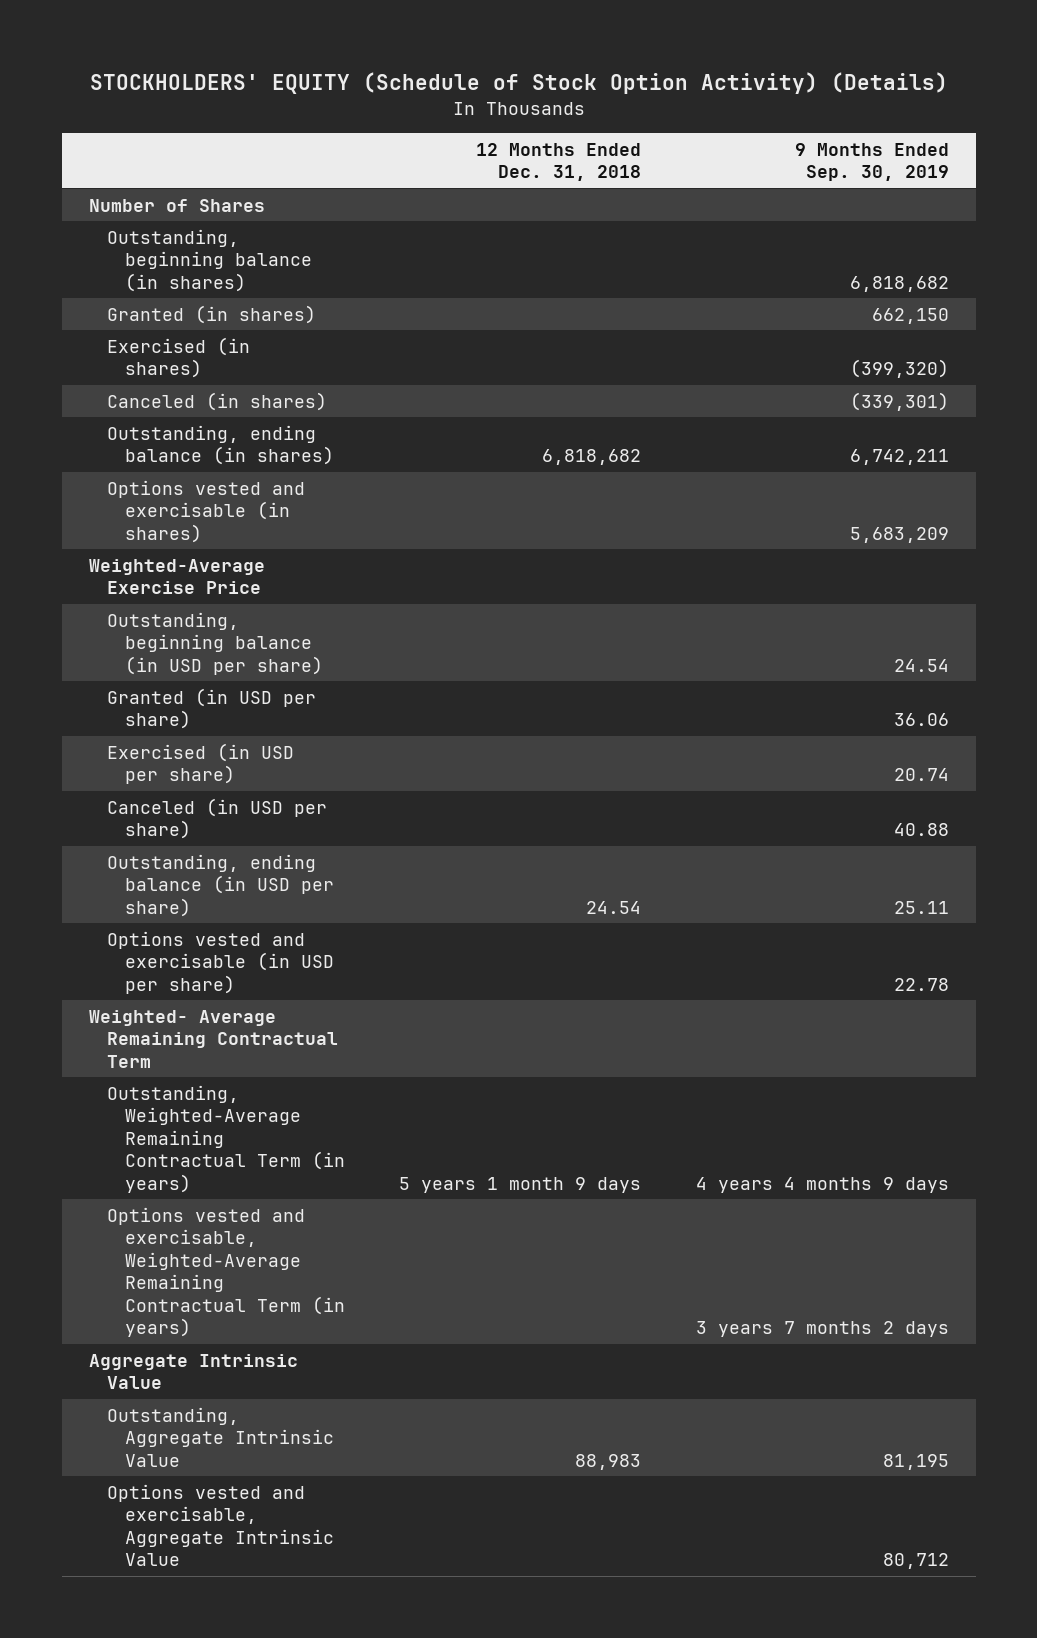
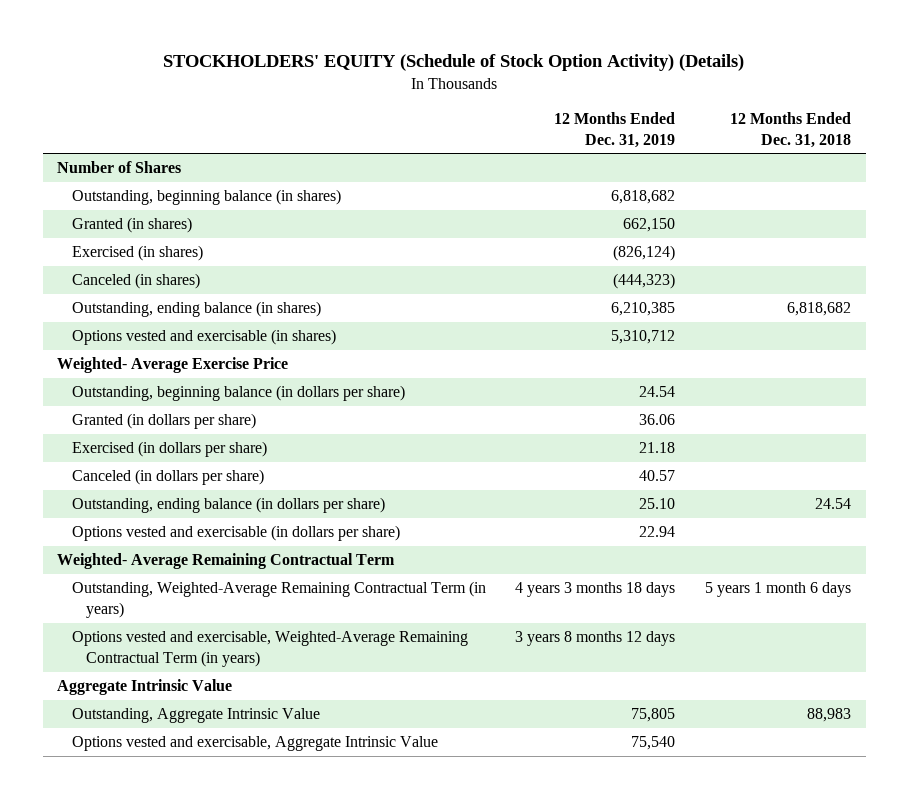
- | 12 Months Ended Dec. 31, 2018 | 9 Months Ended Sep. 30, 2019
+ | 12 Months Ended Dec. 31, 2019 | 12 Months Ended Dec. 31, 2018
- Weighted-Average Exercise Price
- Outstanding, beginning balance (in USD per share) | | 24.54
- Granted (in USD per share) | | 36.06
- Exercised (in USD per share) | | 20.74
- Canceled (in USD per share) | | 40.88
- Outstanding, ending balance (in USD per share) | 24.54 | 25.11
- Options vested and exercisable (in USD per share) | | 22.78
+ Weighted- Average Exercise Price
+ Outstanding, beginning balance (in dollars per share) | 24.54 |
+ Granted (in dollars per share) | 36.06 |
+ Exercised (in dollars per share) | 21.18 |
+ Canceled (in dollars per share) | 40.57 |
+ Outstanding, ending balance (in dollars per share) | 25.10 | 24.54
+ Options vested and exercisable (in dollars per share) | 22.94 |
- Outstanding, Weighted-Average Remaining Contractual Term (in years) | 5 years 1 month 9 days | 4 years 4 months 9 days
+ Outstanding, Weighted-Average Remaining Contractual Term (in years) | 4 years 3 months 18 days | 5 years 1 month 6 days

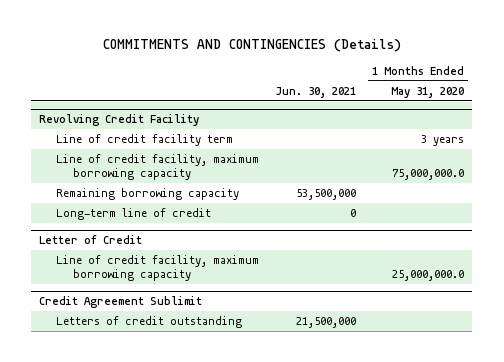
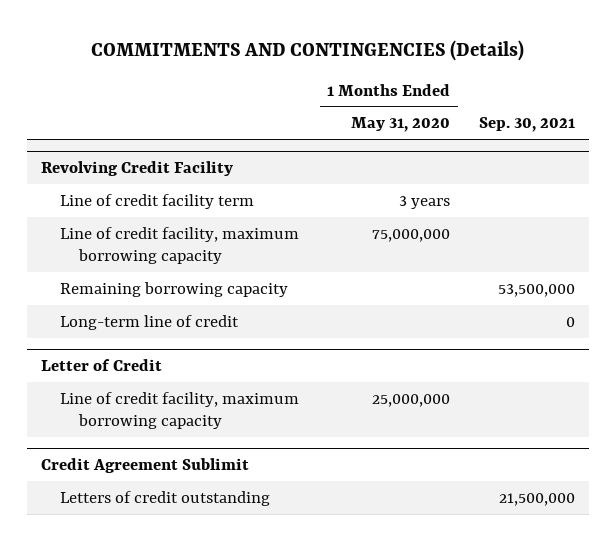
- | Jun. 30, 2021 | 1 Months Ended May 31, 2020
+ | 1 Months Ended May 31, 2020 | Sep. 30, 2021
@ Revolving Credit Facility
- Line of credit facility, maximum borrowing capacity | | 75,000,000.0
+ Line of credit facility, maximum borrowing capacity | 75,000,000 |
@ Letter of Credit
- Line of credit facility, maximum borrowing capacity | | 25,000,000.0
+ Line of credit facility, maximum borrowing capacity | 25,000,000 |

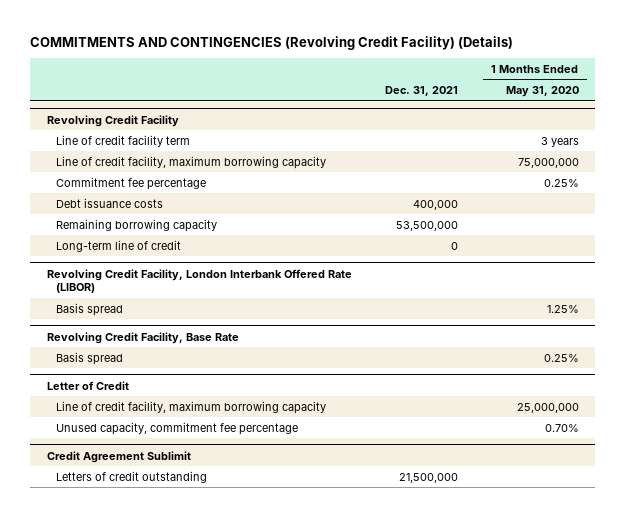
- COMMITMENTS AND CONTINGENCIES (Details)
+ COMMITMENTS AND CONTINGENCIES (Revolving Credit Facility) (Details)
- | 1 Months Ended May 31, 2020 | Sep. 30, 2021
+ | Dec. 31, 2021 | 1 Months Ended May 31, 2020
@ Revolving Credit Facility
+ Commitment fee percentage | | 0.25%
+ Debt issuance costs | 400,000 |
+ Revolving Credit Facility, London Interbank Offered Rate (LIBOR)
+ Basis spread | | 1.25%
+ Revolving Credit Facility, Base Rate
+ Basis spread | | 0.25%
@ Letter of Credit
+ Unused capacity, commitment fee percentage | | 0.70%

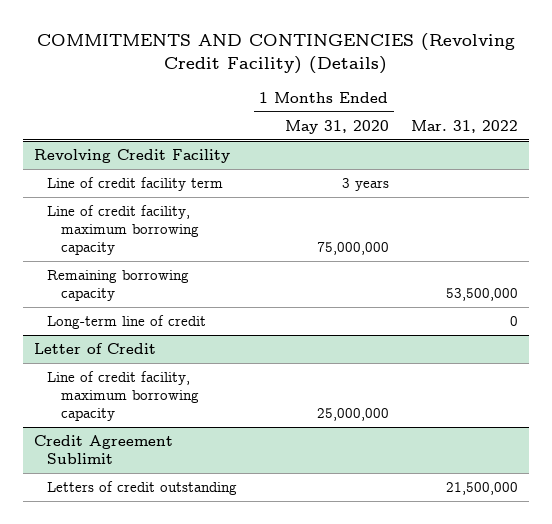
- | Dec. 31, 2021 | 1 Months Ended May 31, 2020
+ | 1 Months Ended May 31, 2020 | Mar. 31, 2022
@ Revolving Credit Facility
- Commitment fee percentage | | 0.25%
- Debt issuance costs | 400,000 |
- Revolving Credit Facility, London Interbank Offered Rate (LIBOR)
- Basis spread | | 1.25%
- Revolving Credit Facility, Base Rate
- Basis spread | | 0.25%
@ Letter of Credit
- Unused capacity, commitment fee percentage | | 0.70%

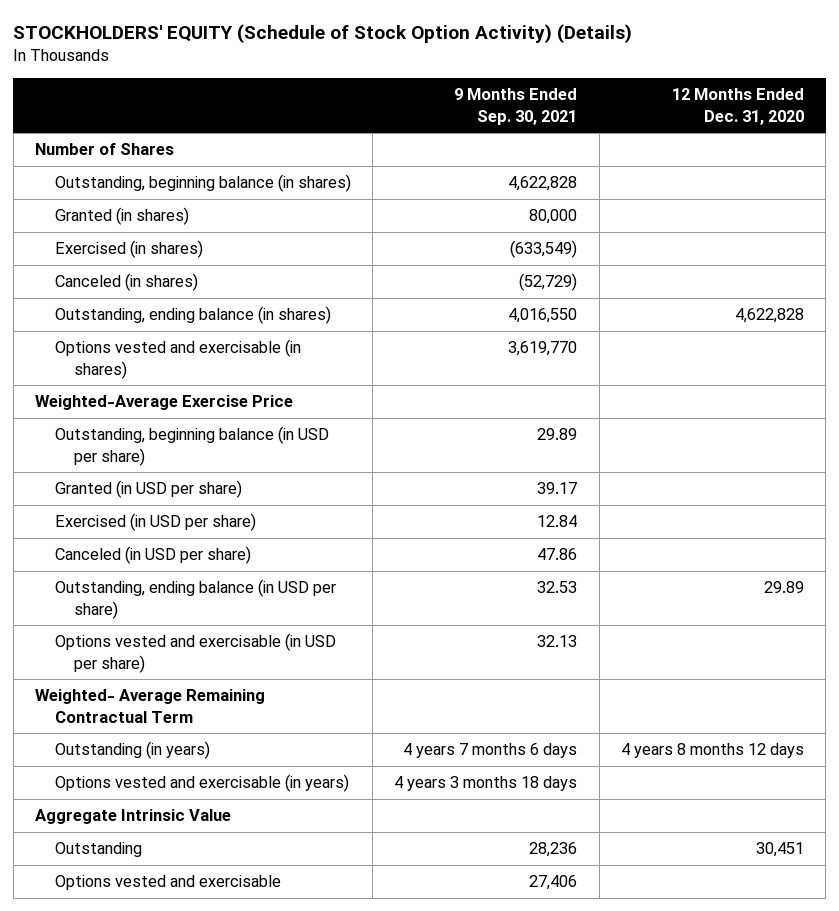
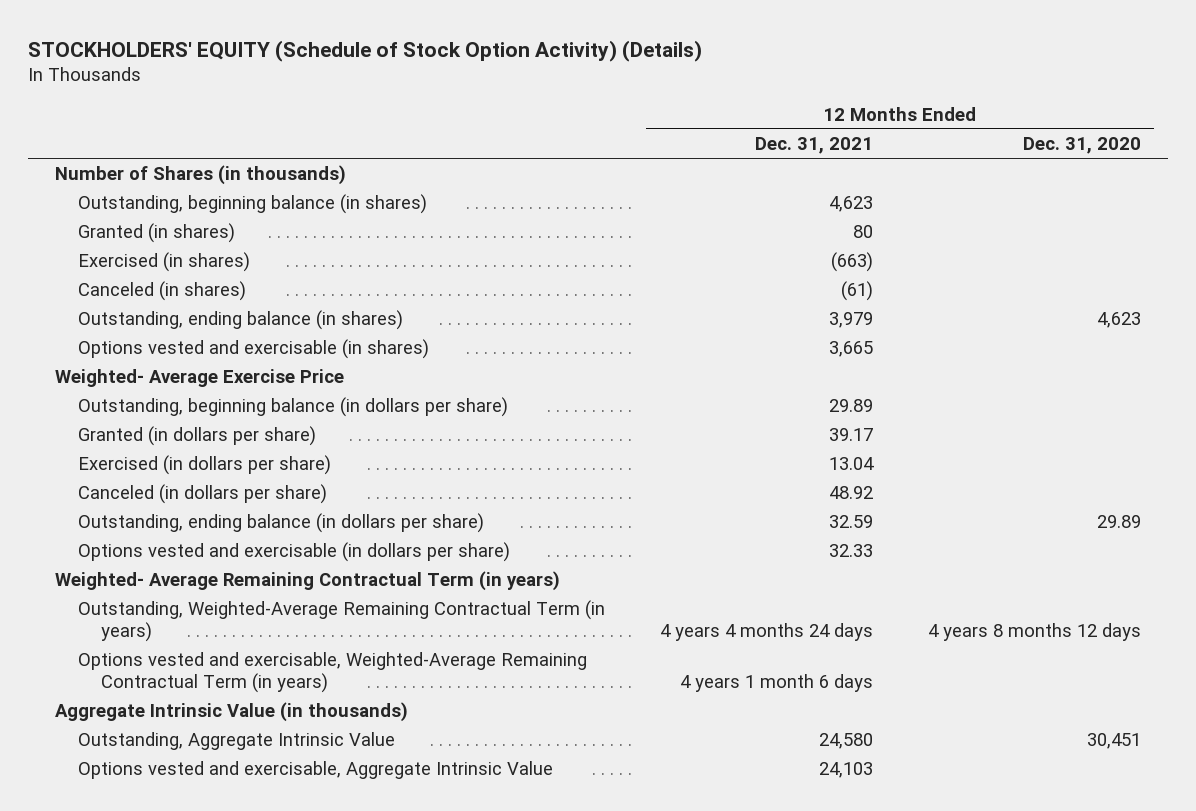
- | 9 Months Ended Sep. 30, 2021 | 12 Months Ended Dec. 31, 2020
+ | 12 Months Ended Dec. 31, 2021 | 12 Months Ended Dec. 31, 2020
- Number of Shares
+ Number of Shares (in thousands)
- Outstanding, ending balance (in shares) | 4,016,550 | 4,622,828
+ Outstanding, ending balance (in shares) | 3,979 | 4,623
- Weighted-Average Exercise Price
- Outstanding, beginning balance (in USD per share) | 29.89 |
- Granted (in USD per share) | 39.17 |
- Exercised (in USD per share) | 12.84 |
- Canceled (in USD per share) | 47.86 |
- Outstanding, ending balance (in USD per share) | 32.53 | 29.89
- Options vested and exercisable (in USD per share) | 32.13 |
- Weighted- Average Remaining Contractual Term
- Outstanding (in years) | 4 years 7 months 6 days | 4 years 8 months 12 days
- Options vested and exercisable (in years) | 4 years 3 months 18 days |
- Aggregate Intrinsic Value
- Outstanding | 28,236 | 30,451
- Options vested and exercisable | 27,406 |
+ Weighted- Average Exercise Price
+ Outstanding, beginning balance (in dollars per share) | 29.89 |
+ Granted (in dollars per share) | 39.17 |
+ Exercised (in dollars per share) | 13.04 |
+ Canceled (in dollars per share) | 48.92 |
+ Outstanding, ending balance (in dollars per share) | 32.59 | 29.89
+ Options vested and exercisable (in dollars per share) | 32.33 |
+ Weighted- Average Remaining Contractual Term (in years)
+ Outstanding, Weighted-Average Remaining Contractual Term (in years) | 4 years 4 months 24 days | 4 years 8 months 12 days
+ Options vested and exercisable, Weighted-Average Remaining Contractual Term (in years) | 4 years 1 month 6 days |
+ Aggregate Intrinsic Value (in thousands)
+ Outstanding, Aggregate Intrinsic Value | 24,580 | 30,451
+ Options vested and exercisable, Aggregate Intrinsic Value | 24,103 |

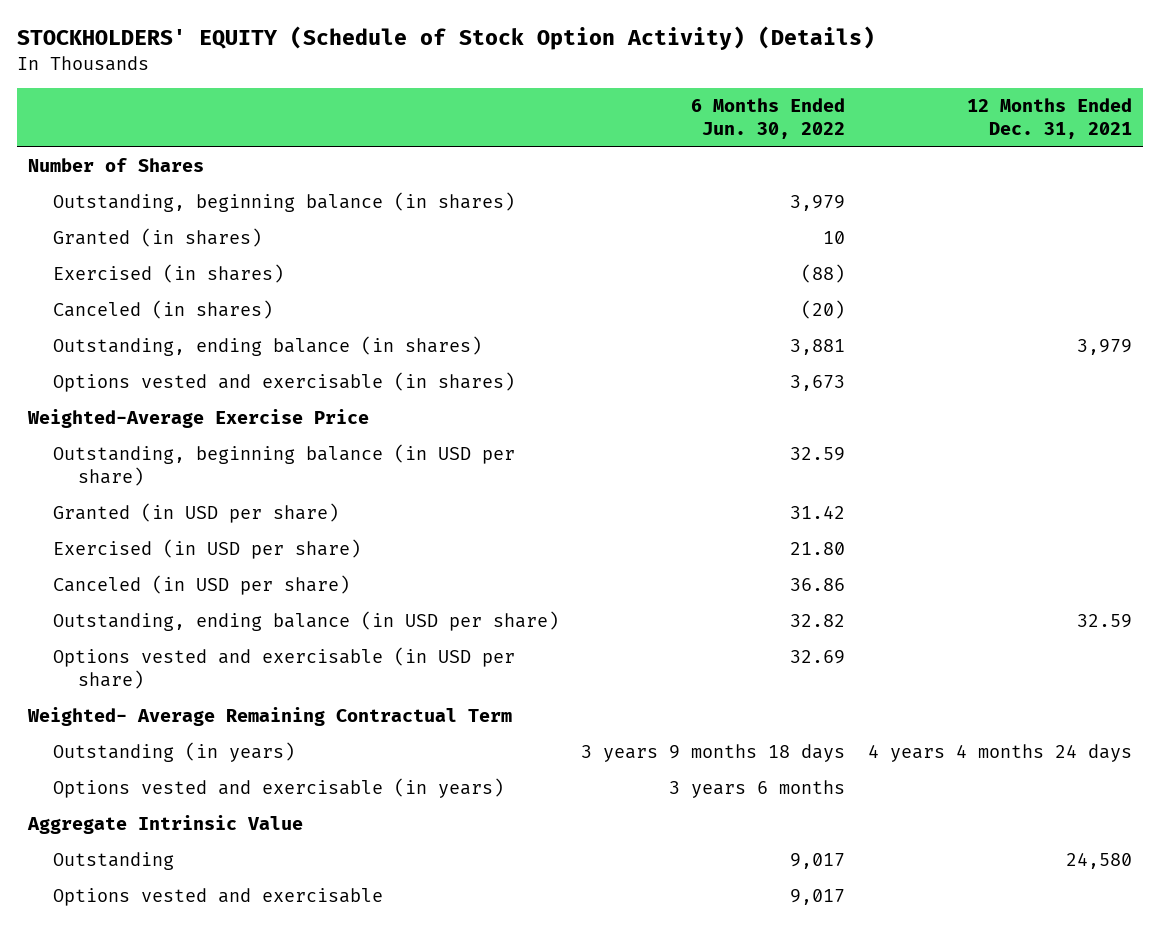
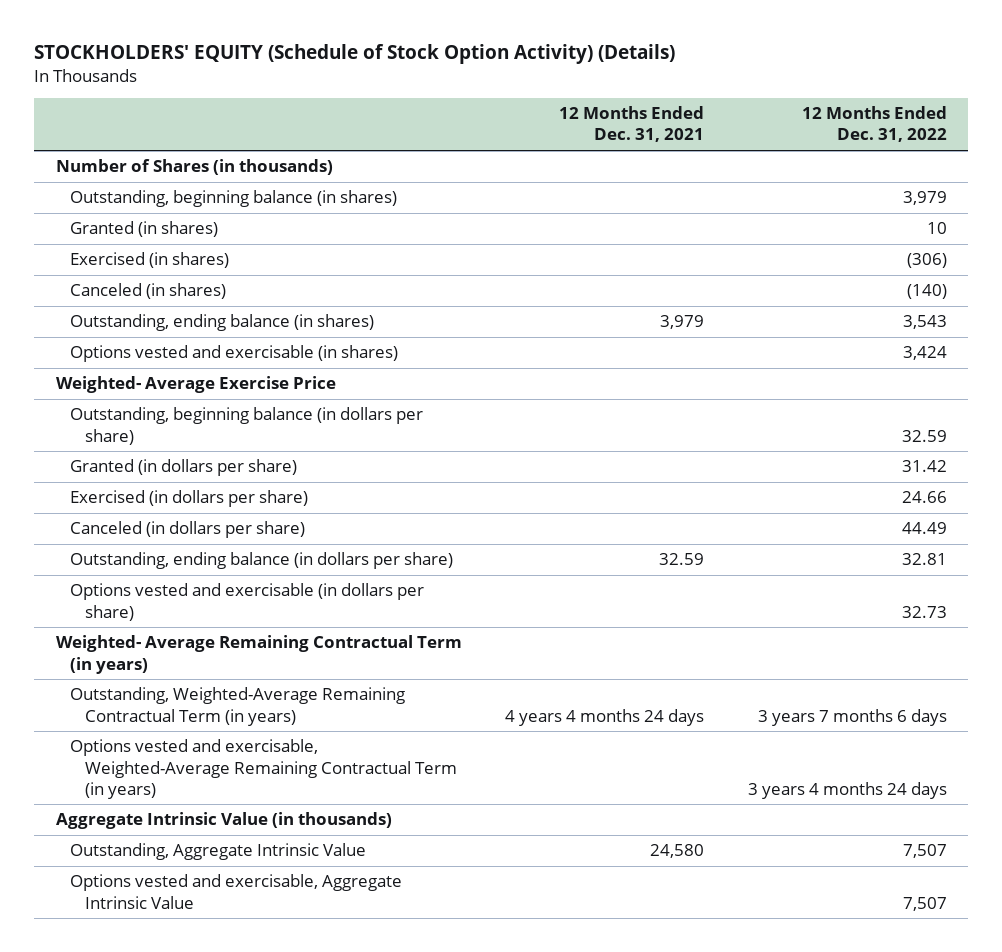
- | 6 Months Ended Jun. 30, 2022 | 12 Months Ended Dec. 31, 2021
+ | 12 Months Ended Dec. 31, 2021 | 12 Months Ended Dec. 31, 2022
- Number of Shares
+ Number of Shares (in thousands)
- Weighted-Average Exercise Price
- Outstanding, beginning balance (in USD per share) | 32.59 |
- Granted (in USD per share) | 31.42 |
- Exercised (in USD per share) | 21.80 |
- Canceled (in USD per share) | 36.86 |
- Outstanding, ending balance (in USD per share) | 32.82 | 32.59
- Options vested and exercisable (in USD per share) | 32.69 |
- Weighted- Average Remaining Contractual Term
- Outstanding (in years) | 3 years 9 months 18 days | 4 years 4 months 24 days
- Options vested and exercisable (in years) | 3 years 6 months |
- Aggregate Intrinsic Value
- Outstanding | 9,017 | 24,580
- Options vested and exercisable | 9,017 |
+ Weighted- Average Exercise Price
+ Outstanding, beginning balance (in dollars per share) | | 32.59
+ Granted (in dollars per share) | | 31.42
+ Exercised (in dollars per share) | | 24.66
+ Canceled (in dollars per share) | | 44.49
+ Outstanding, ending balance (in dollars per share) | 32.59 | 32.81
+ Options vested and exercisable (in dollars per share) | | 32.73
+ Weighted- Average Remaining Contractual Term (in years)
+ Outstanding, Weighted-Average Remaining Contractual Term (in years) | 4 years 4 months 24 days | 3 years 7 months 6 days
+ Options vested and exercisable, Weighted-Average Remaining Contractual Term (in years) | | 3 years 4 months 24 days
+ Aggregate Intrinsic Value (in thousands)
+ Outstanding, Aggregate Intrinsic Value | 24,580 | 7,507
+ Options vested and exercisable, Aggregate Intrinsic Value | | 7,507

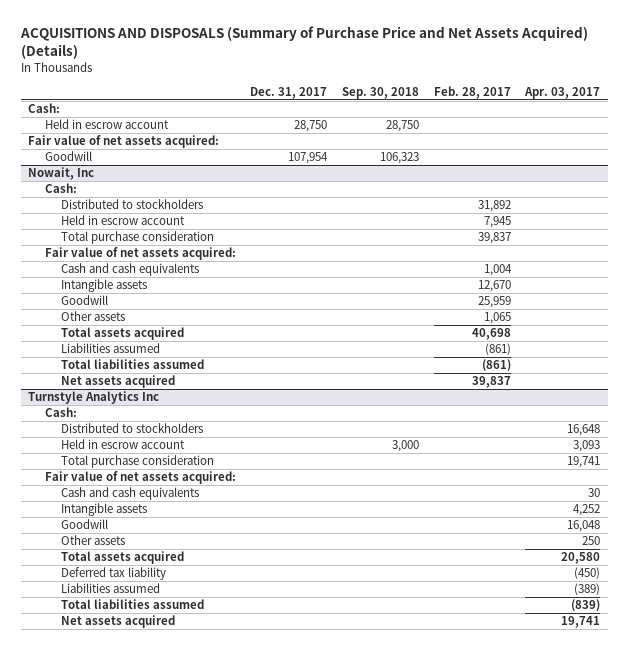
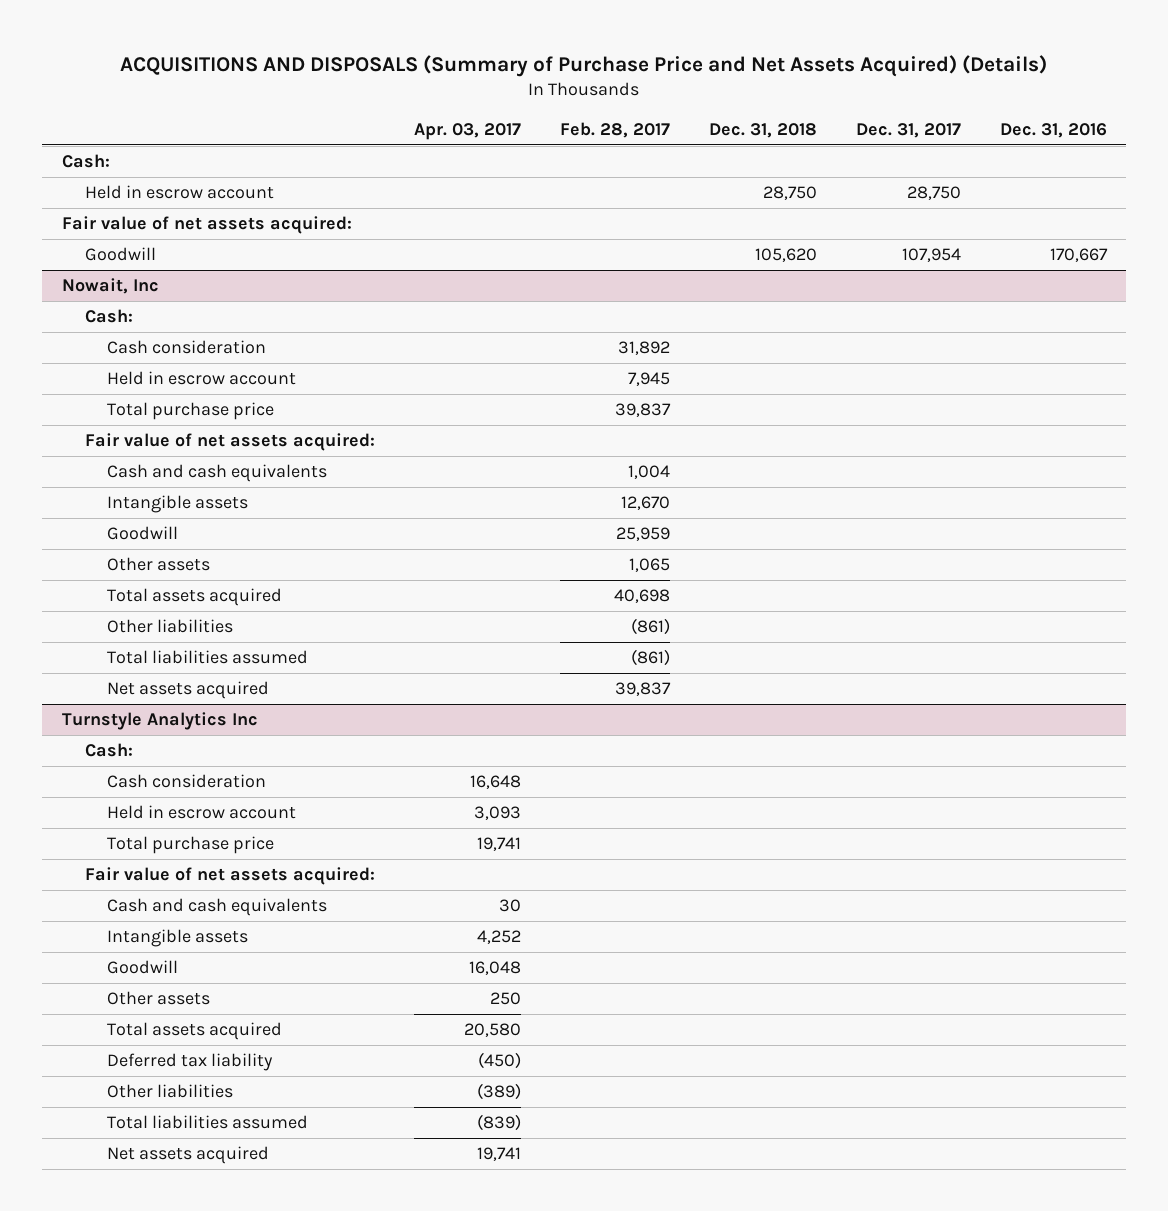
- | Dec. 31, 2017 | Sep. 30, 2018 | Feb. 28, 2017 | Apr. 03, 2017
+ | Apr. 03, 2017 | Feb. 28, 2017 | Dec. 31, 2018 | Dec. 31, 2017 | Dec. 31, 2016
@ Nowait, Inc
- Distributed to stockholders | | | 31,892 |
+ Cash consideration | | 31,892 | | |
- Total purchase consideration | | | 39,837 |
+ Total purchase price | | 39,837 | | |
- Liabilities assumed | | | (861) |
+ Other liabilities | | (861) | | |
@ Turnstyle Analytics Inc
- Distributed to stockholders | | | | 16,648
+ Cash consideration | 16,648 | | | |
- Total purchase consideration | | | | 19,741
+ Total purchase price | 19,741 | | | |
- Liabilities assumed | | | | (389)
+ Other liabilities | (389) | | | |

